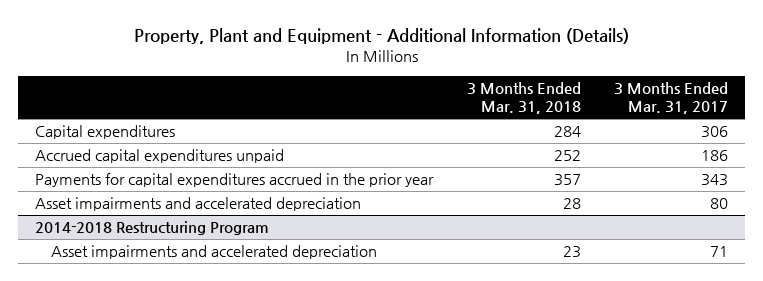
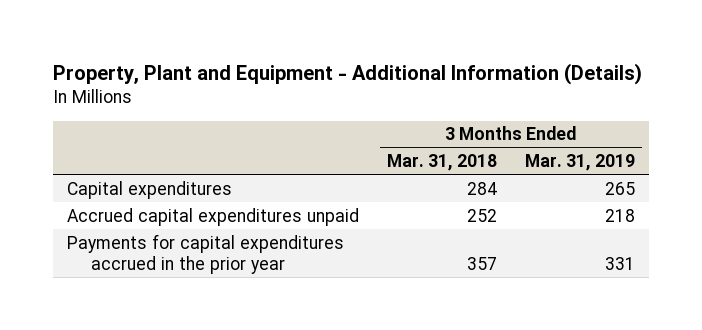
- | 3 Months Ended Mar. 31, 2018 | 3 Months Ended Mar. 31, 2017
+ | 3 Months Ended Mar. 31, 2018 | 3 Months Ended Mar. 31, 2019
- Asset impairments and accelerated depreciation | 28 | 80
- 2014-2018 Restructuring Program
- Asset impairments and accelerated depreciation | 23 | 71

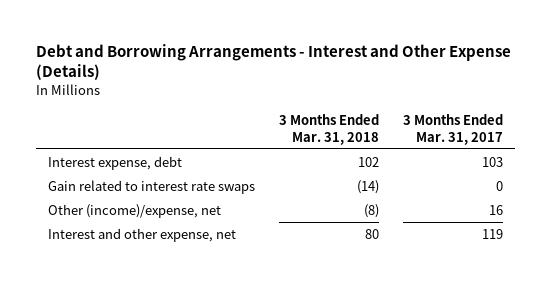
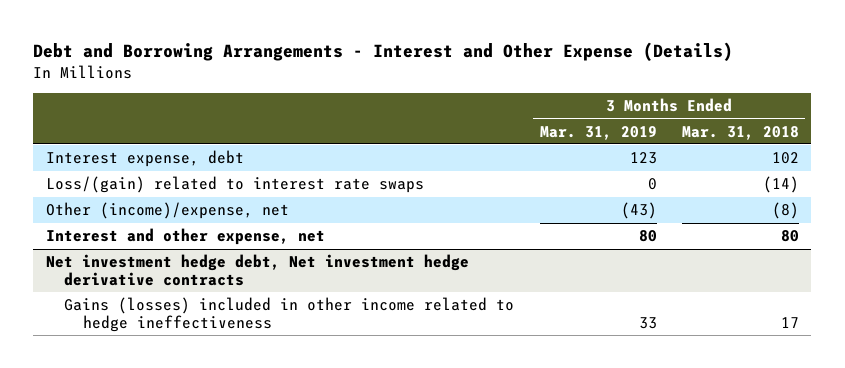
- | 3 Months Ended Mar. 31, 2018 | 3 Months Ended Mar. 31, 2017
+ | 3 Months Ended Mar. 31, 2019 | 3 Months Ended Mar. 31, 2018
- Gain related to interest rate swaps | (14) | 0
+ Loss/(gain) related to interest rate swaps | 0 | (14)
+ Net investment hedge debt, Net investment hedge derivative contracts
+ Gains (losses) included in other income related to hedge ineffectiveness | 33 | 17

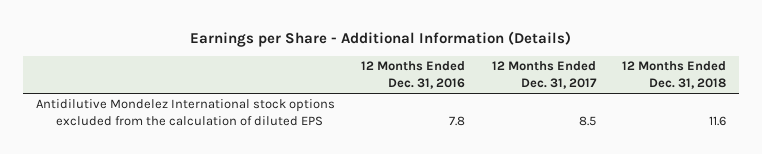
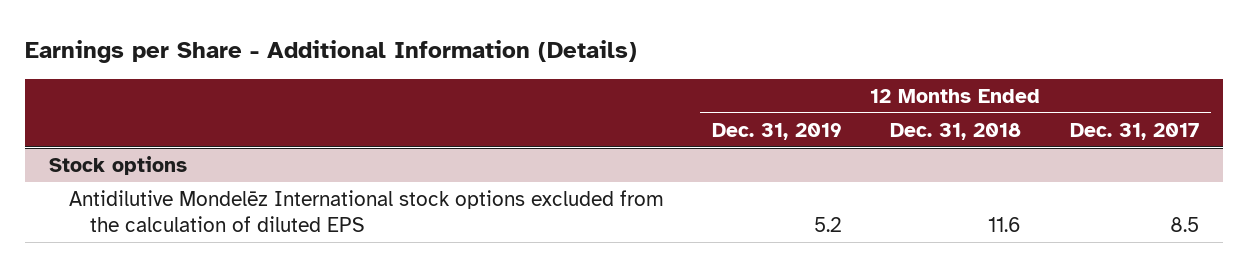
- | 12 Months Ended Dec. 31, 2016 | 12 Months Ended Dec. 31, 2017 | 12 Months Ended Dec. 31, 2018
+ | 12 Months Ended Dec. 31, 2019 | 12 Months Ended Dec. 31, 2018 | 12 Months Ended Dec. 31, 2017
- Antidilutive Mondelez International stock options excluded from the calculation of diluted EPS | 7.8 | 8.5 | 11.6
+ Stock options
+ Antidilutive Mondelēz International stock options excluded from the calculation of diluted EPS | 5.2 | 11.6 | 8.5

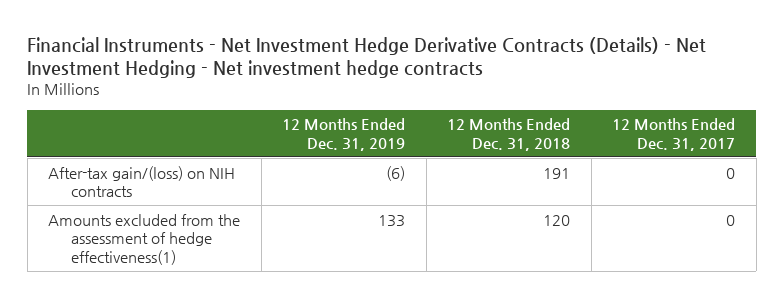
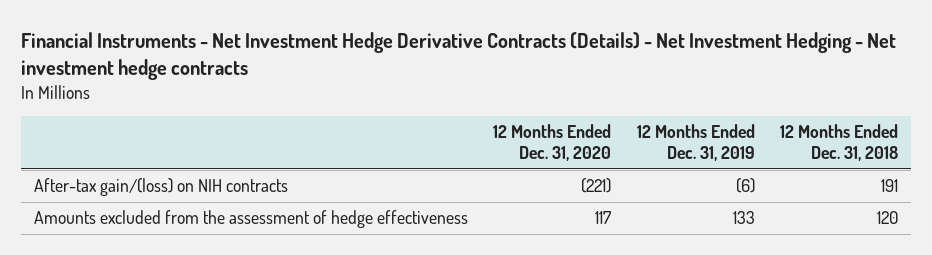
- | 12 Months Ended Dec. 31, 2019 | 12 Months Ended Dec. 31, 2018 | 12 Months Ended Dec. 31, 2017
+ | 12 Months Ended Dec. 31, 2020 | 12 Months Ended Dec. 31, 2019 | 12 Months Ended Dec. 31, 2018
- Amounts excluded from the assessment of hedge effectiveness(1) | 133 | 120 | 0
+ Amounts excluded from the assessment of hedge effectiveness | 117 | 133 | 120

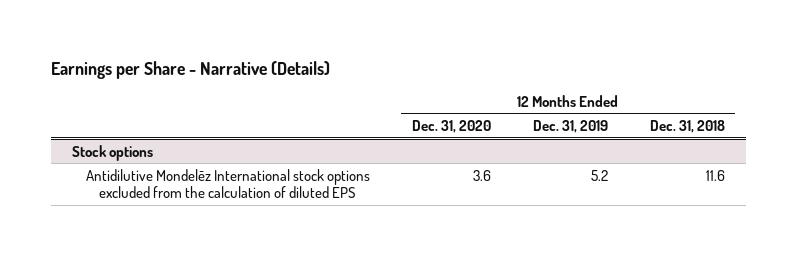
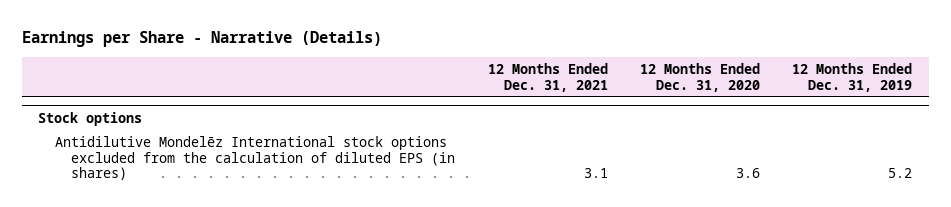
- | 12 Months Ended Dec. 31, 2020 | 12 Months Ended Dec. 31, 2019 | 12 Months Ended Dec. 31, 2018
+ | 12 Months Ended Dec. 31, 2021 | 12 Months Ended Dec. 31, 2020 | 12 Months Ended Dec. 31, 2019
@ Stock options
- Antidilutive Mondelēz International stock options excluded from the calculation of diluted EPS | 3.6 | 5.2 | 11.6
+ Antidilutive Mondelēz International stock options excluded from the calculation of diluted EPS (in shares) | 3.1 | 3.6 | 5.2

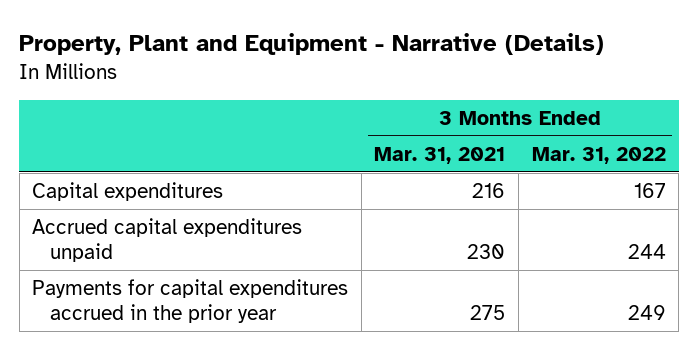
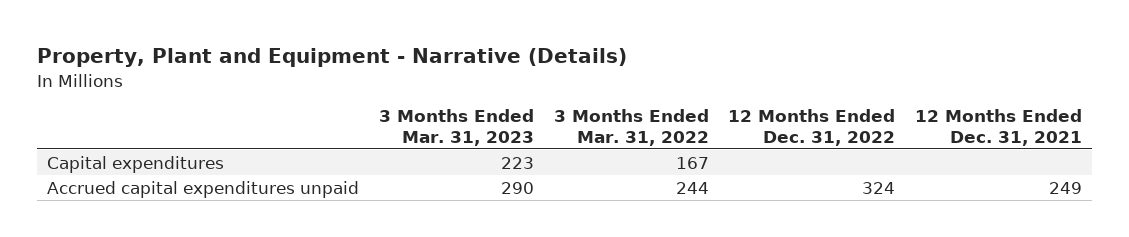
- | 3 Months Ended Mar. 31, 2021 | 3 Months Ended Mar. 31, 2022
+ | 3 Months Ended Mar. 31, 2023 | 3 Months Ended Mar. 31, 2022 | 12 Months Ended Dec. 31, 2022 | 12 Months Ended Dec. 31, 2021
- Payments for capital expenditures accrued in the prior year | 275 | 249

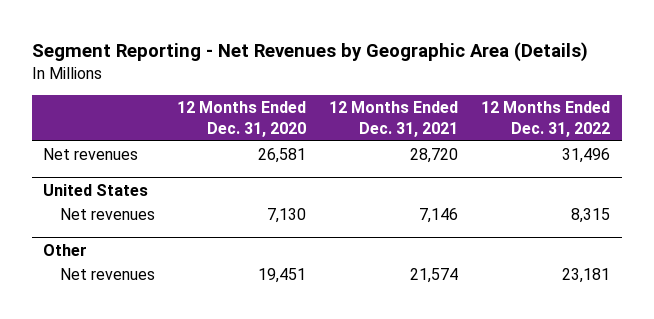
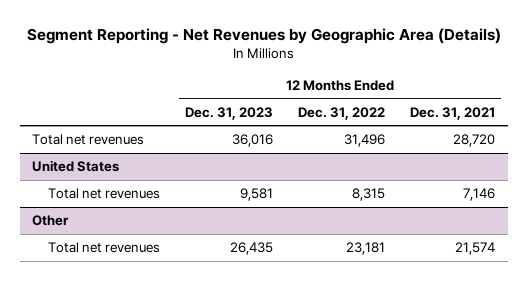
- | 12 Months Ended Dec. 31, 2020 | 12 Months Ended Dec. 31, 2021 | 12 Months Ended Dec. 31, 2022
+ | 12 Months Ended Dec. 31, 2023 | 12 Months Ended Dec. 31, 2022 | 12 Months Ended Dec. 31, 2021
- Net revenues | 26,581 | 28,720 | 31,496
+ Total net revenues | 36,016 | 31,496 | 28,720
@ United States
- Net revenues | 7,130 | 7,146 | 8,315
+ Total net revenues | 9,581 | 8,315 | 7,146
@ Other
- Net revenues | 19,451 | 21,574 | 23,181
+ Total net revenues | 26,435 | 23,181 | 21,574

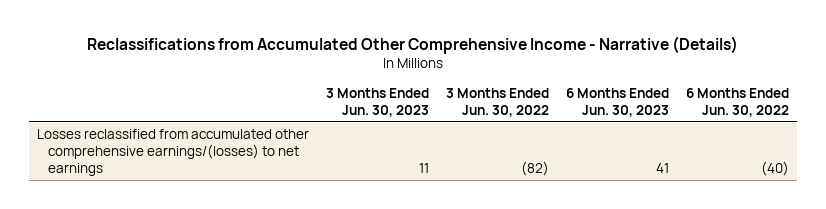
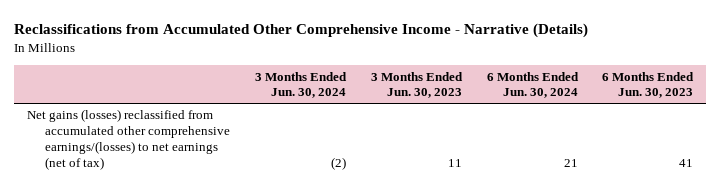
- | 3 Months Ended Jun. 30, 2023 | 3 Months Ended Jun. 30, 2022 | 6 Months Ended Jun. 30, 2023 | 6 Months Ended Jun. 30, 2022
+ | 3 Months Ended Jun. 30, 2024 | 3 Months Ended Jun. 30, 2023 | 6 Months Ended Jun. 30, 2024 | 6 Months Ended Jun. 30, 2023
- Losses reclassified from accumulated other comprehensive earnings/(losses) to net earnings | 11 | (82) | 41 | (40)
+ Net gains (losses) reclassified from accumulated other comprehensive earnings/(losses) to net earnings (net of tax) | (2) | 11 | 21 | 41

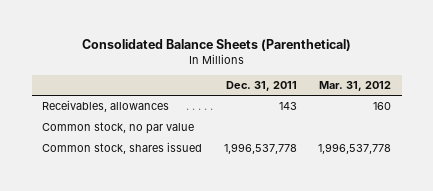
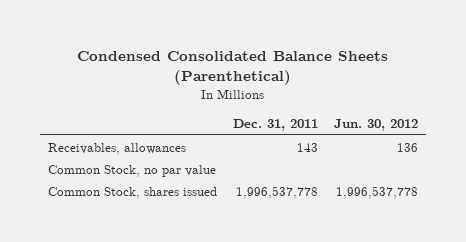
- Consolidated Balance Sheets (Parenthetical)
+ Condensed Consolidated Balance Sheets (Parenthetical)
- | Dec. 31, 2011 | Mar. 31, 2012
+ | Dec. 31, 2011 | Jun. 30, 2012
- Common stock, no par value
- Common stock, shares issued | 1,996,537,778 | 1,996,537,778
+ Common Stock, no par value
+ Common Stock, shares issued | 1,996,537,778 | 1,996,537,778

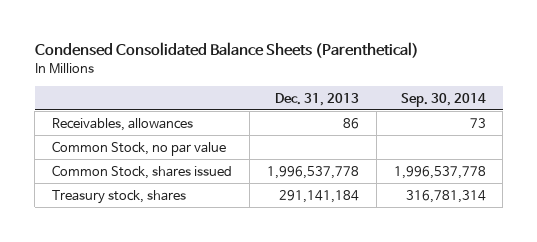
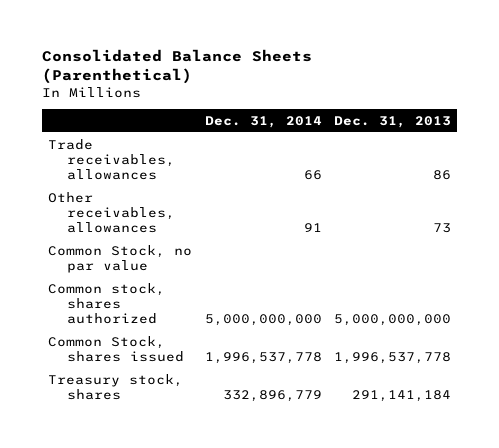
- Condensed Consolidated Balance Sheets (Parenthetical)
+ Consolidated Balance Sheets (Parenthetical)
- | Dec. 31, 2013 | Sep. 30, 2014
+ | Dec. 31, 2014 | Dec. 31, 2013
- Receivables, allowances | 86 | 73
+ Trade receivables, allowances | 66 | 86
+ Other receivables, allowances | 91 | 73
+ Common stock, shares authorized | 5,000,000,000 | 5,000,000,000

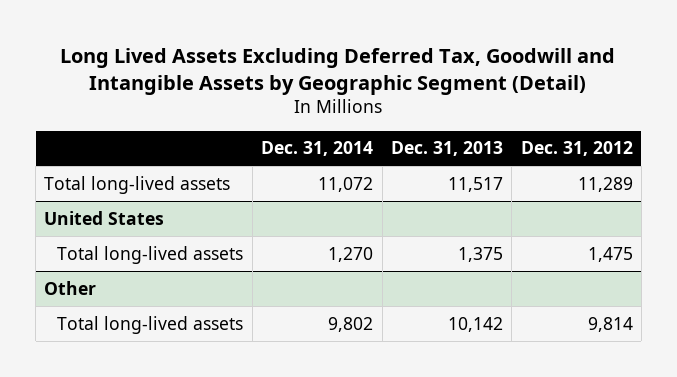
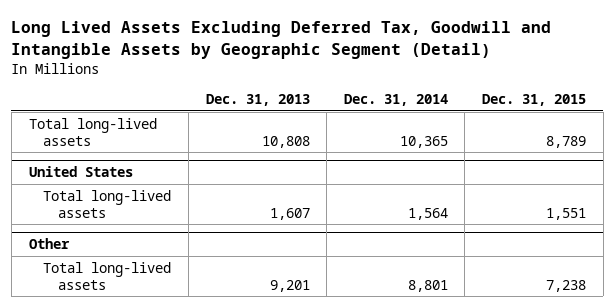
- | Dec. 31, 2014 | Dec. 31, 2013 | Dec. 31, 2012
+ | Dec. 31, 2013 | Dec. 31, 2014 | Dec. 31, 2015
- Total long-lived assets | 11,072 | 11,517 | 11,289
+ Total long-lived assets | 10,808 | 10,365 | 8,789
@ United States
- Total long-lived assets | 1,270 | 1,375 | 1,475
+ Total long-lived assets | 1,607 | 1,564 | 1,551
@ Other
- Total long-lived assets | 9,802 | 10,142 | 9,814
+ Total long-lived assets | 9,201 | 8,801 | 7,238

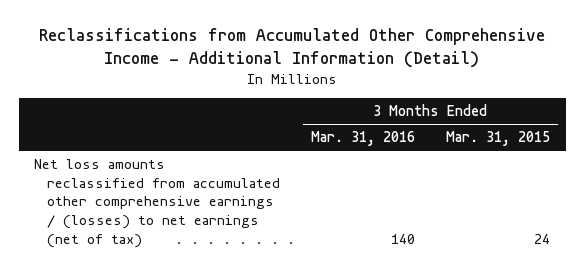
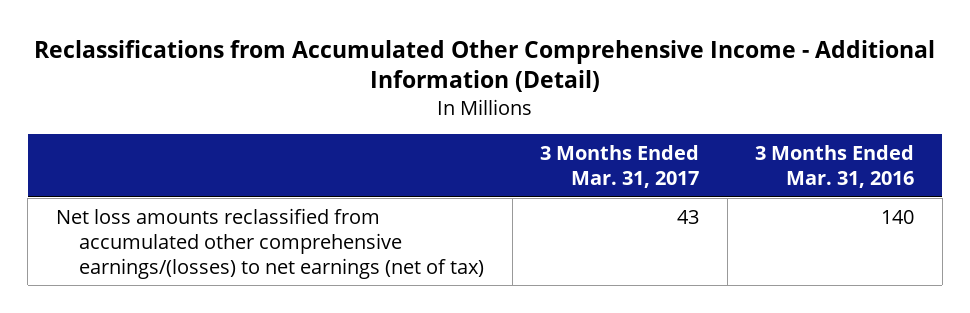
- | 3 Months Ended Mar. 31, 2016 | 3 Months Ended Mar. 31, 2015
+ | 3 Months Ended Mar. 31, 2017 | 3 Months Ended Mar. 31, 2016
- Net loss amounts reclassified from accumulated other comprehensive earnings / (losses) to net earnings (net of tax) | 140 | 24
+ Net loss amounts reclassified from accumulated other comprehensive earnings/(losses) to net earnings (net of tax) | 43 | 140

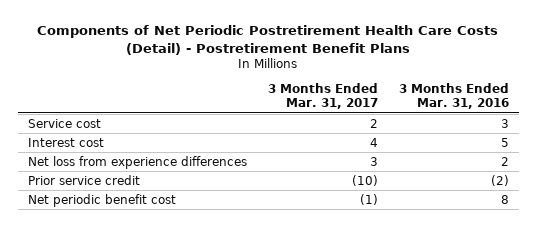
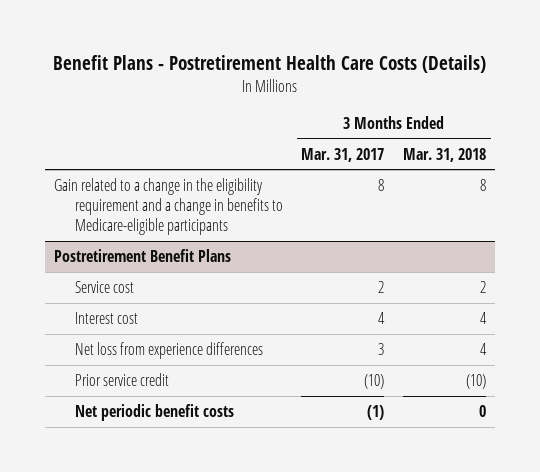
- Components of Net Periodic Postretirement Health Care Costs (Detail) - Postretirement Benefit Plans
+ Benefit Plans - Postretirement Health Care Costs (Details)
- | 3 Months Ended Mar. 31, 2017 | 3 Months Ended Mar. 31, 2016
+ | 3 Months Ended Mar. 31, 2017 | 3 Months Ended Mar. 31, 2018
+ Gain related to a change in the eligibility requirement and a change in benefits to Medicare-eligible participants | 8 | 8
+ Postretirement Benefit Plans
- Net periodic benefit cost | (1) | 8
+ Net periodic benefit costs | (1) | 0

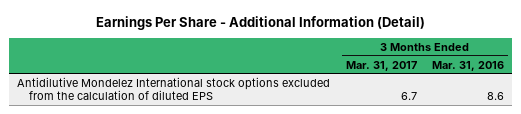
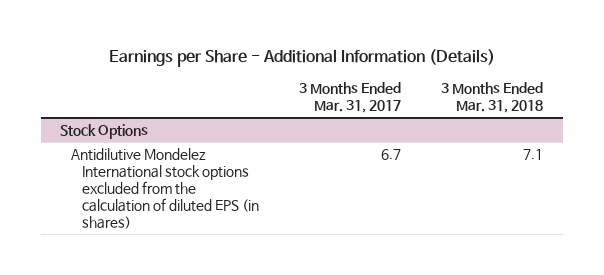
- Earnings Per Share - Additional Information (Detail)
+ Earnings per Share - Additional Information (Details)
- | 3 Months Ended Mar. 31, 2017 | 3 Months Ended Mar. 31, 2016
+ | 3 Months Ended Mar. 31, 2017 | 3 Months Ended Mar. 31, 2018
- Antidilutive Mondelez International stock options excluded from the calculation of diluted EPS | 6.7 | 8.6
+ Stock Options
+ Antidilutive Mondelez International stock options excluded from the calculation of diluted EPS (in shares) | 6.7 | 7.1

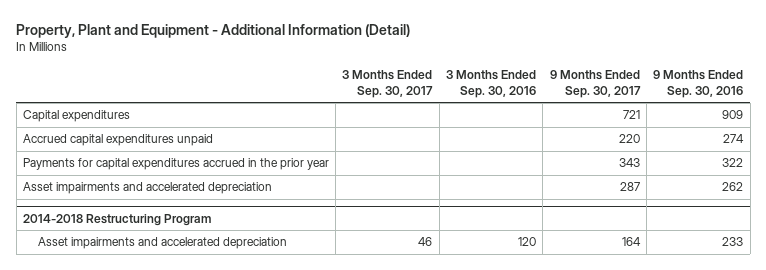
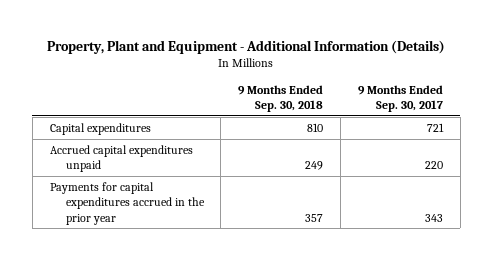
- Property, Plant and Equipment - Additional Information (Detail)
+ Property, Plant and Equipment - Additional Information (Details)
- | 3 Months Ended Sep. 30, 2017 | 3 Months Ended Sep. 30, 2016 | 9 Months Ended Sep. 30, 2017 | 9 Months Ended Sep. 30, 2016
+ | 9 Months Ended Sep. 30, 2018 | 9 Months Ended Sep. 30, 2017
- Asset impairments and accelerated depreciation | | | 287 | 262
- 2014-2018 Restructuring Program
- Asset impairments and accelerated depreciation | 46 | 120 | 164 | 233

